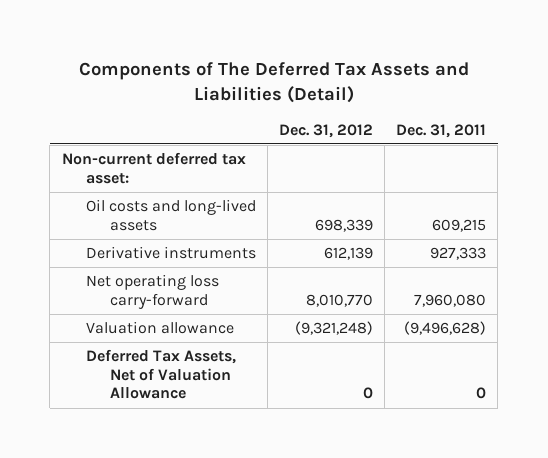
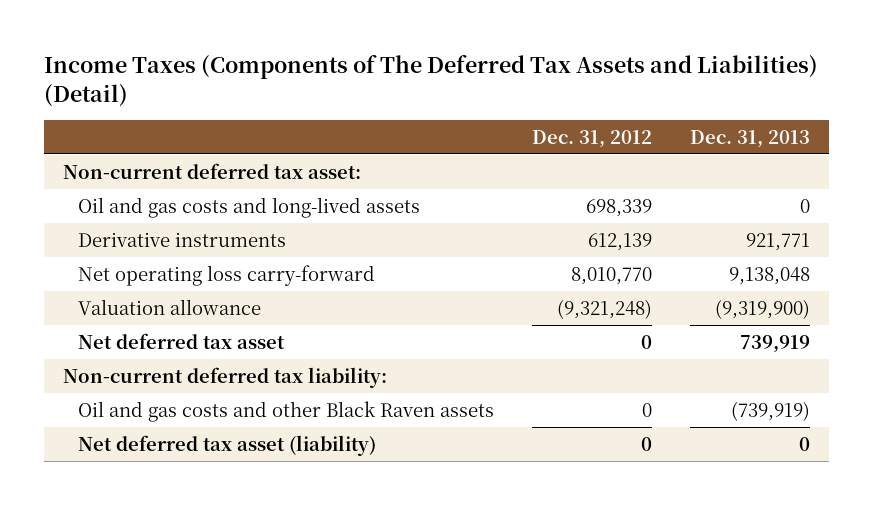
- Components of The Deferred Tax Assets and Liabilities (Detail)
+ Income Taxes (Components of The Deferred Tax Assets and Liabilities) (Detail)
- | Dec. 31, 2012 | Dec. 31, 2011
+ | Dec. 31, 2012 | Dec. 31, 2013
- Oil costs and long-lived assets | 698,339 | 609,215
+ Oil and gas costs and long-lived assets | 698,339 | 0
- Deferred Tax Assets, Net of Valuation Allowance | 0 | 0
+ Net deferred tax asset | 0 | 739,919
+ Non-current deferred tax liability:
+ Oil and gas costs and other Black Raven assets | 0 | (739,919)
+ Net deferred tax asset (liability) | 0 | 0

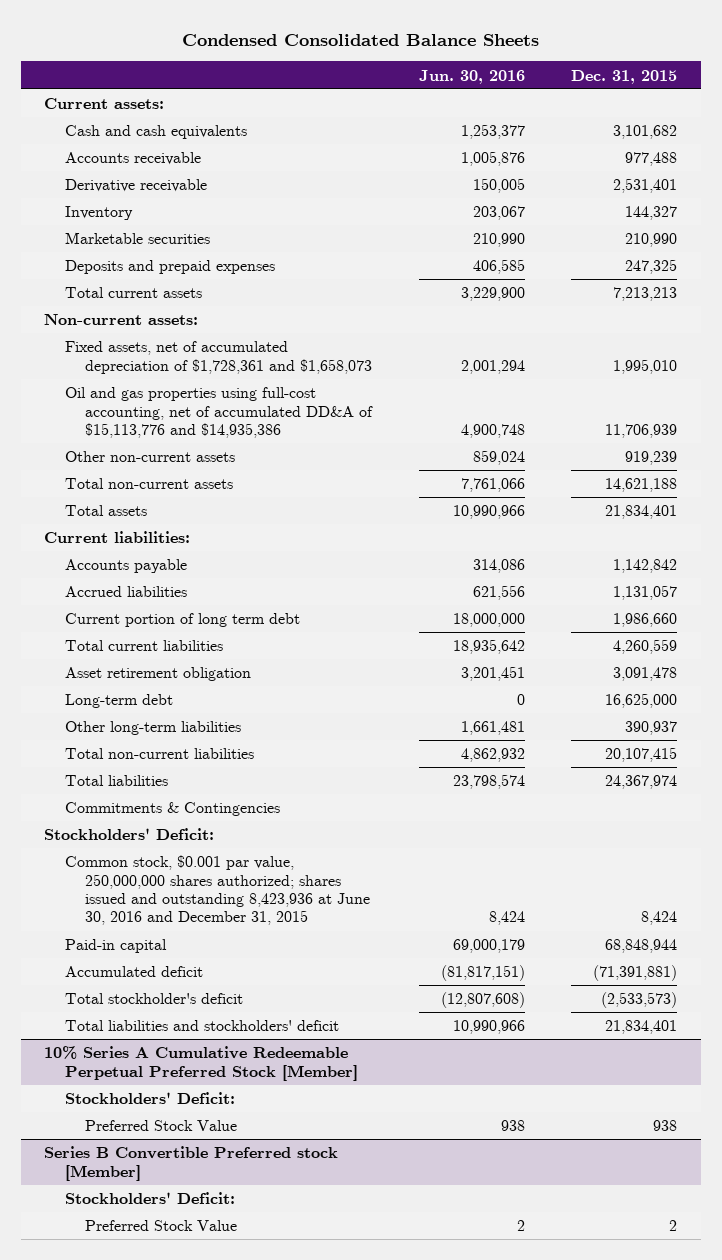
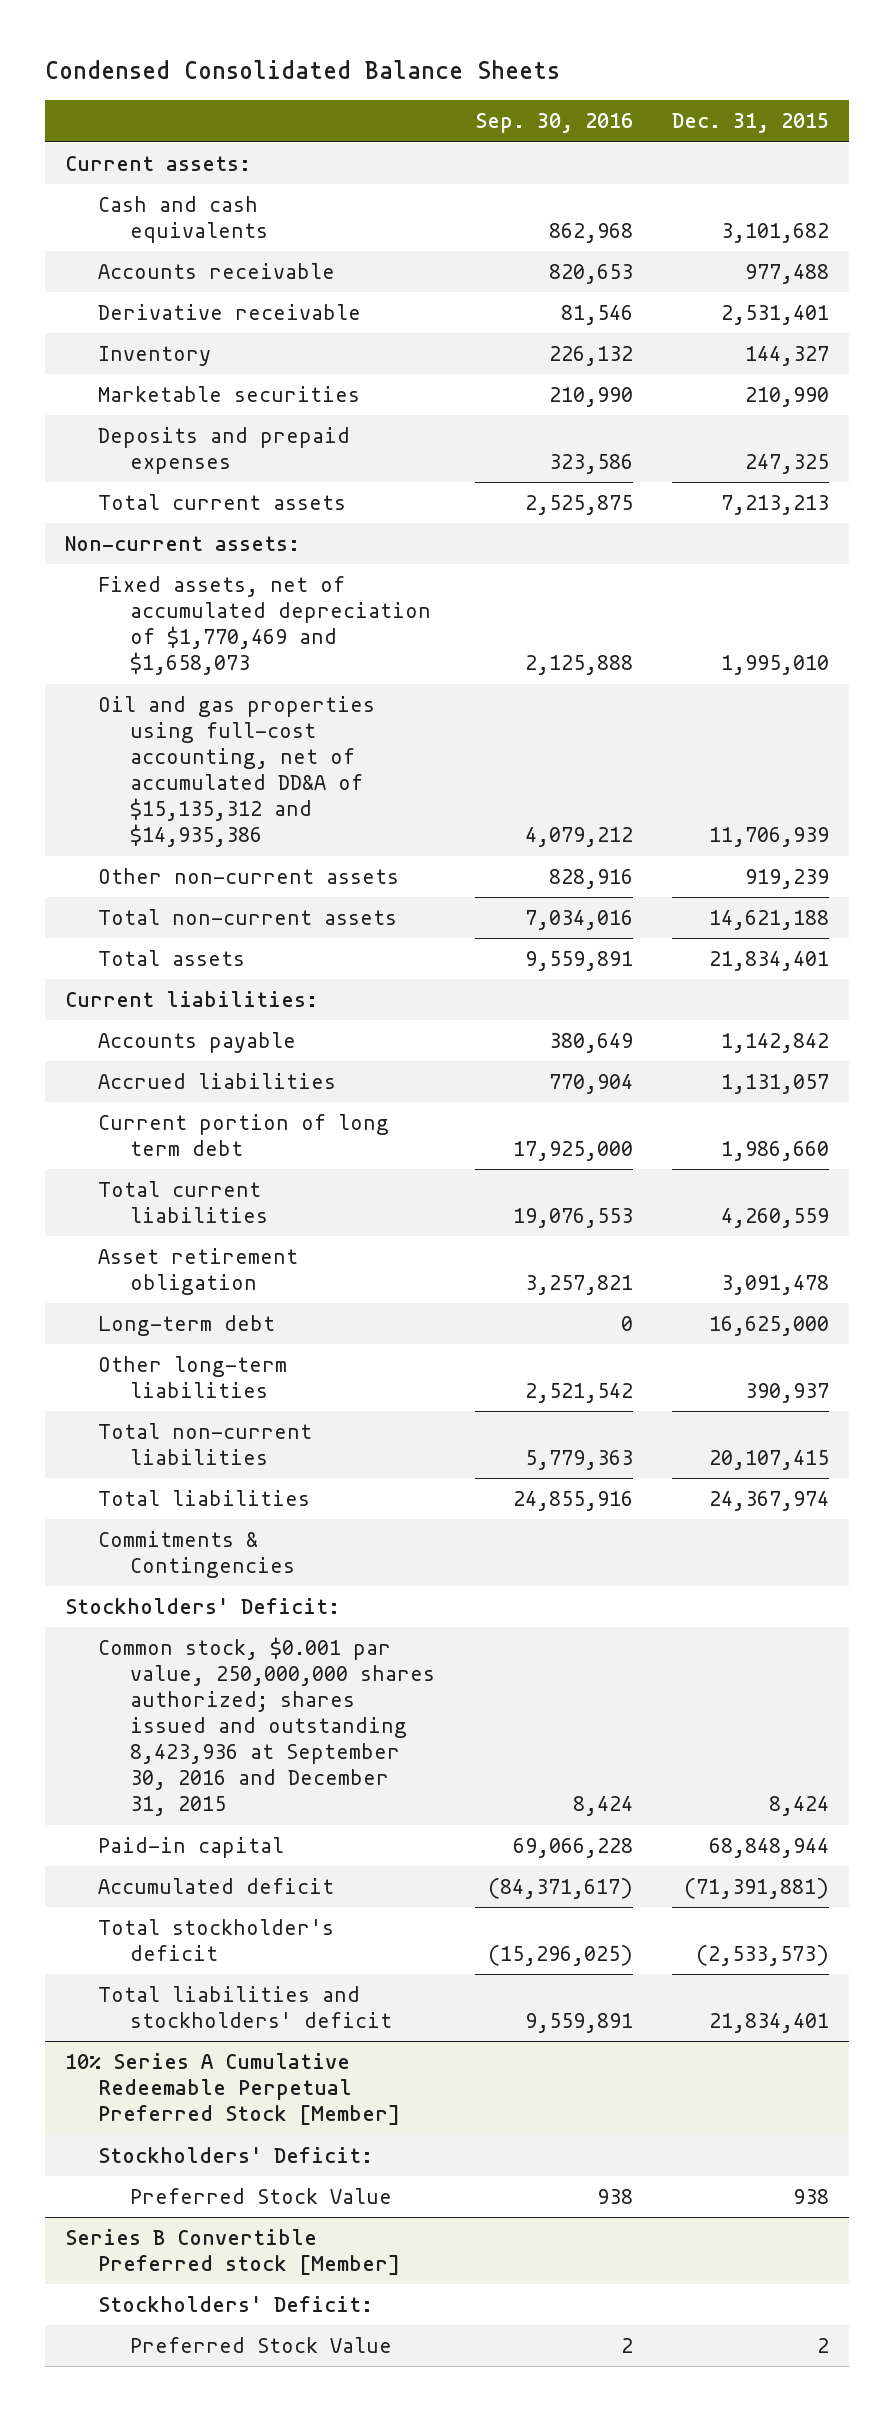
- | Jun. 30, 2016 | Dec. 31, 2015
+ | Sep. 30, 2016 | Dec. 31, 2015
- Fixed assets, net of accumulated depreciation of $1,728,361 and $1,658,073 | 2,001,294 | 1,995,010
- Oil and gas properties using full-cost accounting, net of accumulated DD&A of $15,113,776 and $14,935,386 | 4,900,748 | 11,706,939
+ Fixed assets, net of accumulated depreciation of $1,770,469 and $1,658,073 | 2,125,888 | 1,995,010
+ Oil and gas properties using full-cost accounting, net of accumulated DD&A of $15,135,312 and $14,935,386 | 4,079,212 | 11,706,939
- Common stock, $0.001 par value, 250,000,000 shares authorized; shares issued and outstanding 8,423,936 at June 30, 2016 and December 31, 2015 | 8,424 | 8,424
+ Common stock, $0.001 par value, 250,000,000 shares authorized; shares issued and outstanding 8,423,936 at September 30, 2016 and December 31, 2015 | 8,424 | 8,424

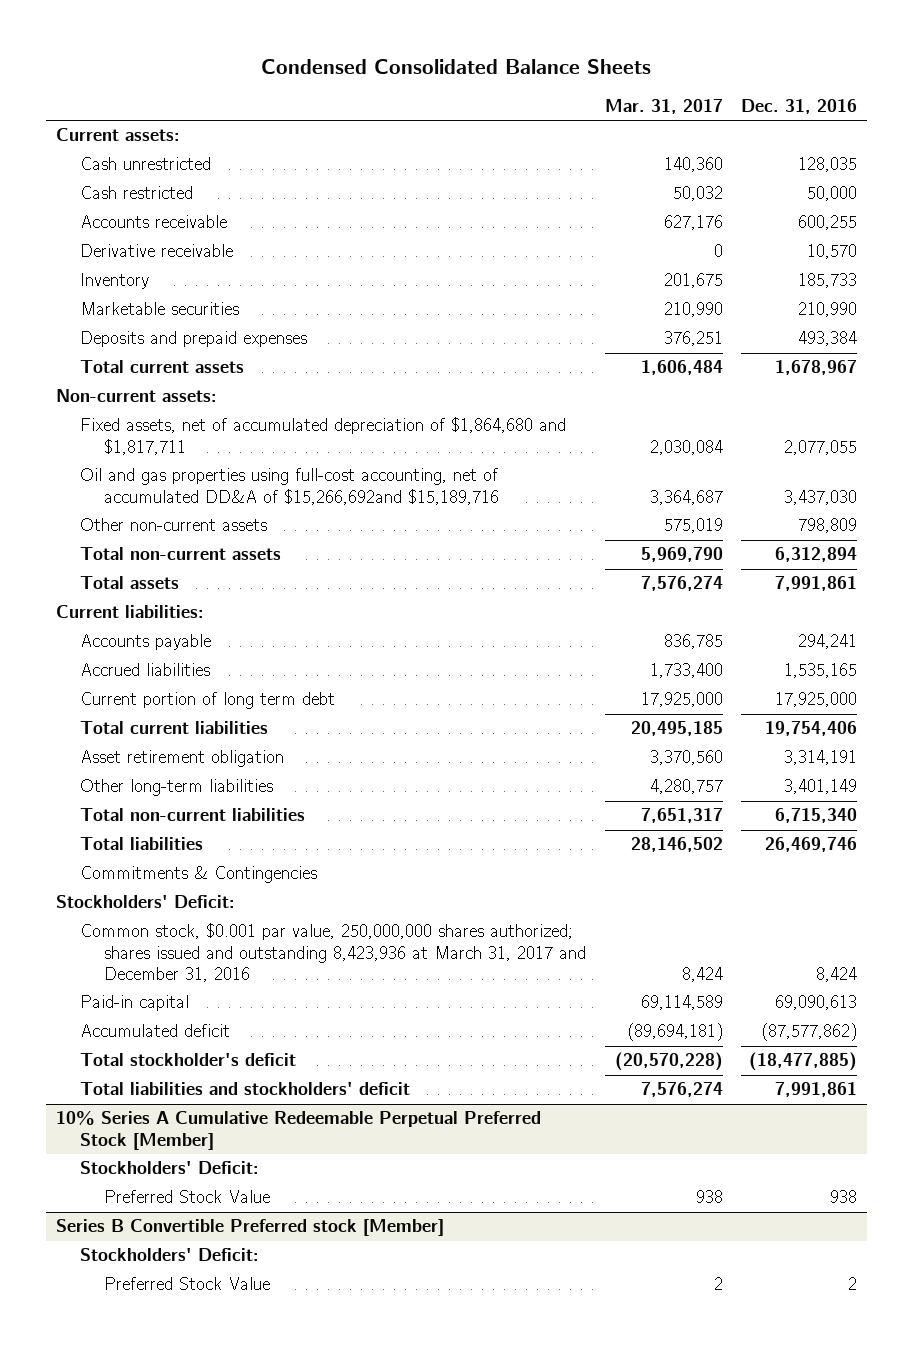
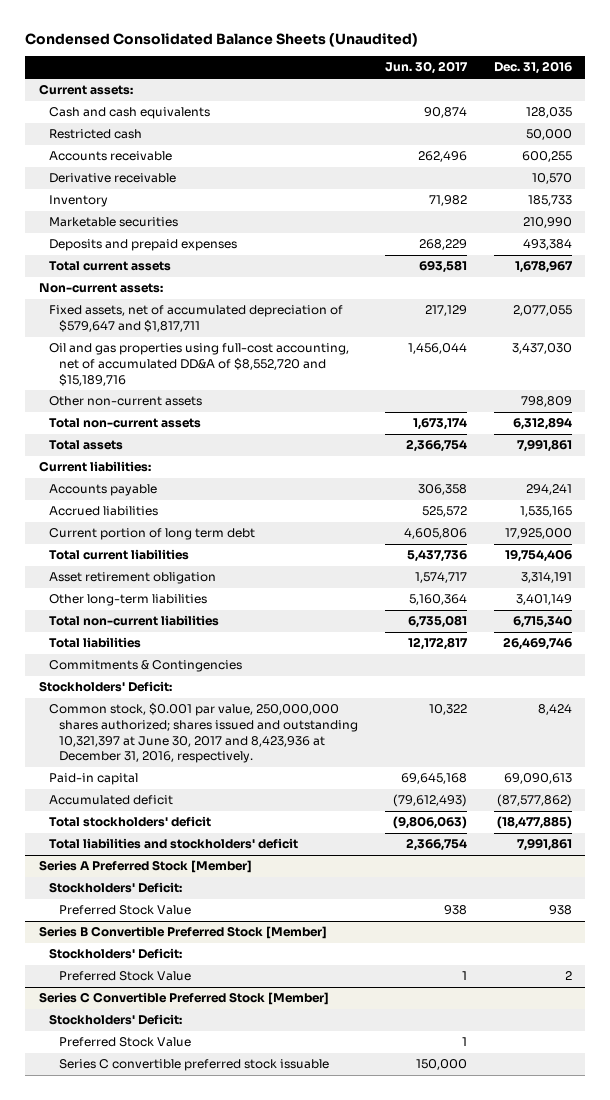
- Condensed Consolidated Balance Sheets
+ Condensed Consolidated Balance Sheets (Unaudited)
- | Mar. 31, 2017 | Dec. 31, 2016
+ | Jun. 30, 2017 | Dec. 31, 2016
- Cash unrestricted | 140,360 | 128,035
- Cash restricted | 50,032 | 50,000
+ Cash and cash equivalents | 90,874 | 128,035
+ Restricted cash | | 50,000
- Fixed assets, net of accumulated depreciation of $1,864,680 and $1,817,711 | 2,030,084 | 2,077,055
- Oil and gas properties using full-cost accounting, net of accumulated DD&A of $15,266,692and $15,189,716 | 3,364,687 | 3,437,030
+ Fixed assets, net of accumulated depreciation of $579,647 and $1,817,711 | 217,129 | 2,077,055
+ Oil and gas properties using full-cost accounting, net of accumulated DD&A of $8,552,720 and $15,189,716 | 1,456,044 | 3,437,030
- Common stock, $0.001 par value, 250,000,000 shares authorized; shares issued and outstanding 8,423,936 at March 31, 2017 and December 31, 2016 | 8,424 | 8,424
+ Common stock, $0.001 par value, 250,000,000 shares authorized; shares issued and outstanding 10,321,397 at June 30, 2017 and 8,423,936 at December 31, 2016, respectively. | 10,322 | 8,424
- Total stockholder's deficit | (20,570,228) | (18,477,885)
+ Total stockholders' deficit | (9,806,063) | (18,477,885)
- 10% Series A Cumulative Redeemable Perpetual Preferred Stock [Member]
+ Series A Preferred Stock [Member]
- Series B Convertible Preferred stock [Member]
+ Series B Convertible Preferred Stock [Member]
+ Series C Convertible Preferred Stock [Member]
+ Stockholders' Deficit:
+ Preferred Stock Value | 1 |
+ Series C convertible preferred stock issuable | 150,000 |

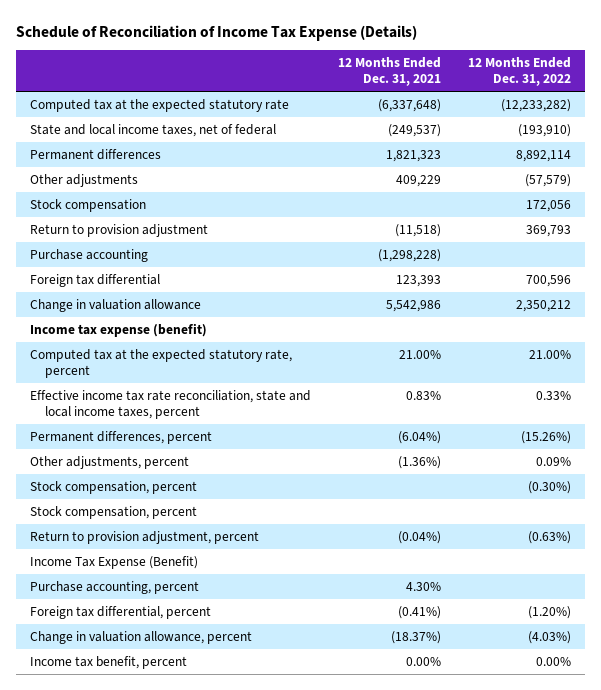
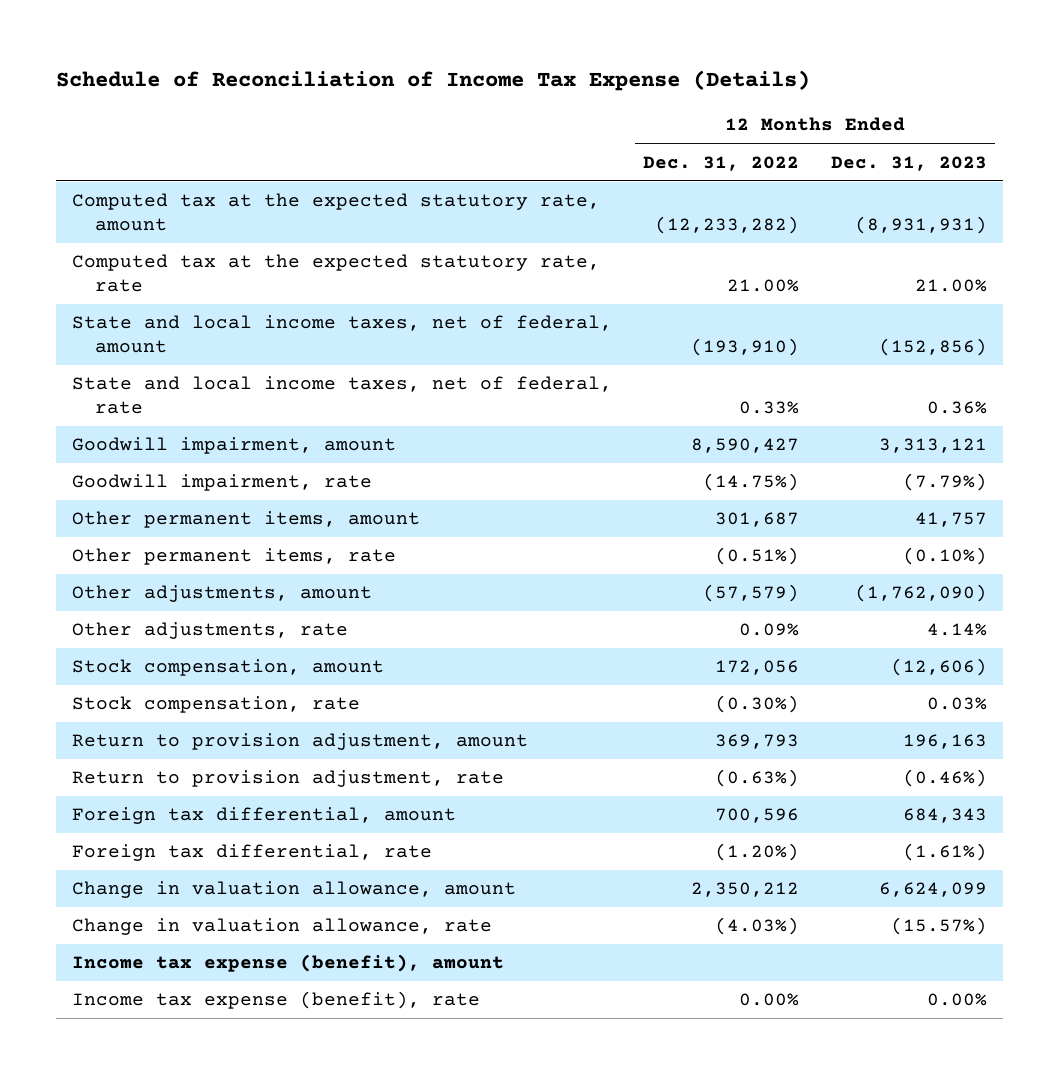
- | 12 Months Ended Dec. 31, 2021 | 12 Months Ended Dec. 31, 2022
+ | 12 Months Ended Dec. 31, 2022 | 12 Months Ended Dec. 31, 2023
- Computed tax at the expected statutory rate | (6,337,648) | (12,233,282)
- State and local income taxes, net of federal | (249,537) | (193,910)
- Permanent differences | 1,821,323 | 8,892,114
- Other adjustments | 409,229 | (57,579)
- Stock compensation | | 172,056
- Return to provision adjustment | (11,518) | 369,793
- Purchase accounting | (1,298,228) |
- Foreign tax differential | 123,393 | 700,596
- Change in valuation allowance | 5,542,986 | 2,350,212
- Income tax expense (benefit)
- Computed tax at the expected statutory rate, percent | 21.00% | 21.00%
- Effective income tax rate reconciliation, state and local income taxes, percent | 0.83% | 0.33%
- Permanent differences, percent | (6.04%) | (15.26%)
- Other adjustments, percent | (1.36%) | 0.09%
- Stock compensation, percent | | (0.30%)
- Stock compensation, percent
- Return to provision adjustment, percent | (0.04%) | (0.63%)
- Income Tax Expense (Benefit)
- Purchase accounting, percent | 4.30% |
- Foreign tax differential, percent | (0.41%) | (1.20%)
- Change in valuation allowance, percent | (18.37%) | (4.03%)
- Income tax benefit, percent | 0.00% | 0.00%
+ Computed tax at the expected statutory rate, amount | (12,233,282) | (8,931,931)
+ Computed tax at the expected statutory rate, rate | 21.00% | 21.00%
+ State and local income taxes, net of federal, amount | (193,910) | (152,856)
+ State and local income taxes, net of federal, rate | 0.33% | 0.36%
+ Goodwill impairment, amount | 8,590,427 | 3,313,121
+ Goodwill impairment, rate | (14.75%) | (7.79%)
+ Other permanent items, amount | 301,687 | 41,757
+ Other permanent items, rate | (0.51%) | (0.10%)
+ Other adjustments, amount | (57,579) | (1,762,090)
+ Other adjustments, rate | 0.09% | 4.14%
+ Stock compensation, amount | 172,056 | (12,606)
+ Stock compensation, rate | (0.30%) | 0.03%
+ Return to provision adjustment, amount | 369,793 | 196,163
+ Return to provision adjustment, rate | (0.63%) | (0.46%)
+ Foreign tax differential, amount | 700,596 | 684,343
+ Foreign tax differential, rate | (1.20%) | (1.61%)
+ Change in valuation allowance, amount | 2,350,212 | 6,624,099
+ Change in valuation allowance, rate | (4.03%) | (15.57%)
+ Income tax expense (benefit), amount
+ Income tax expense (benefit), rate | 0.00% | 0.00%

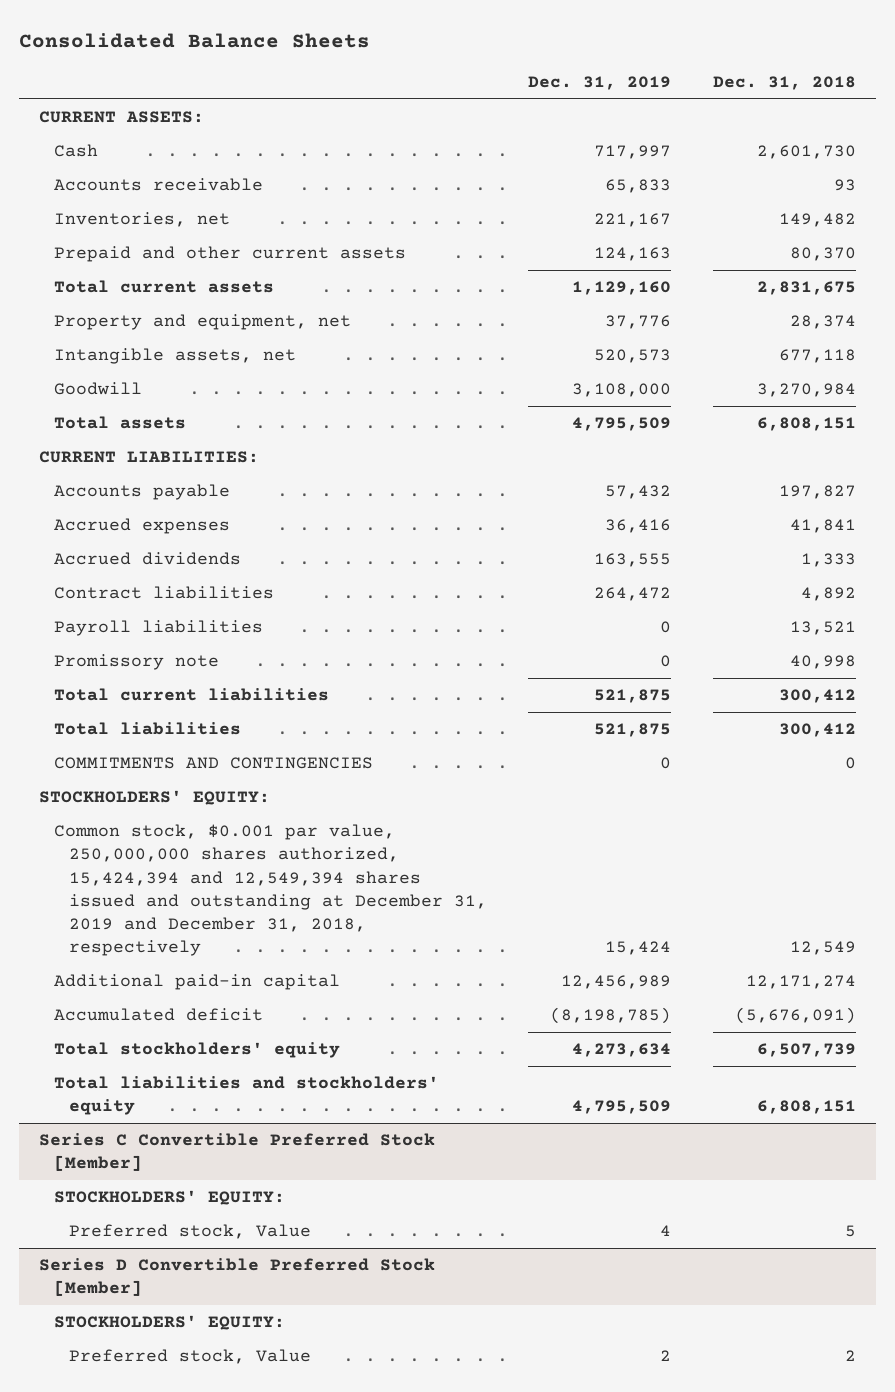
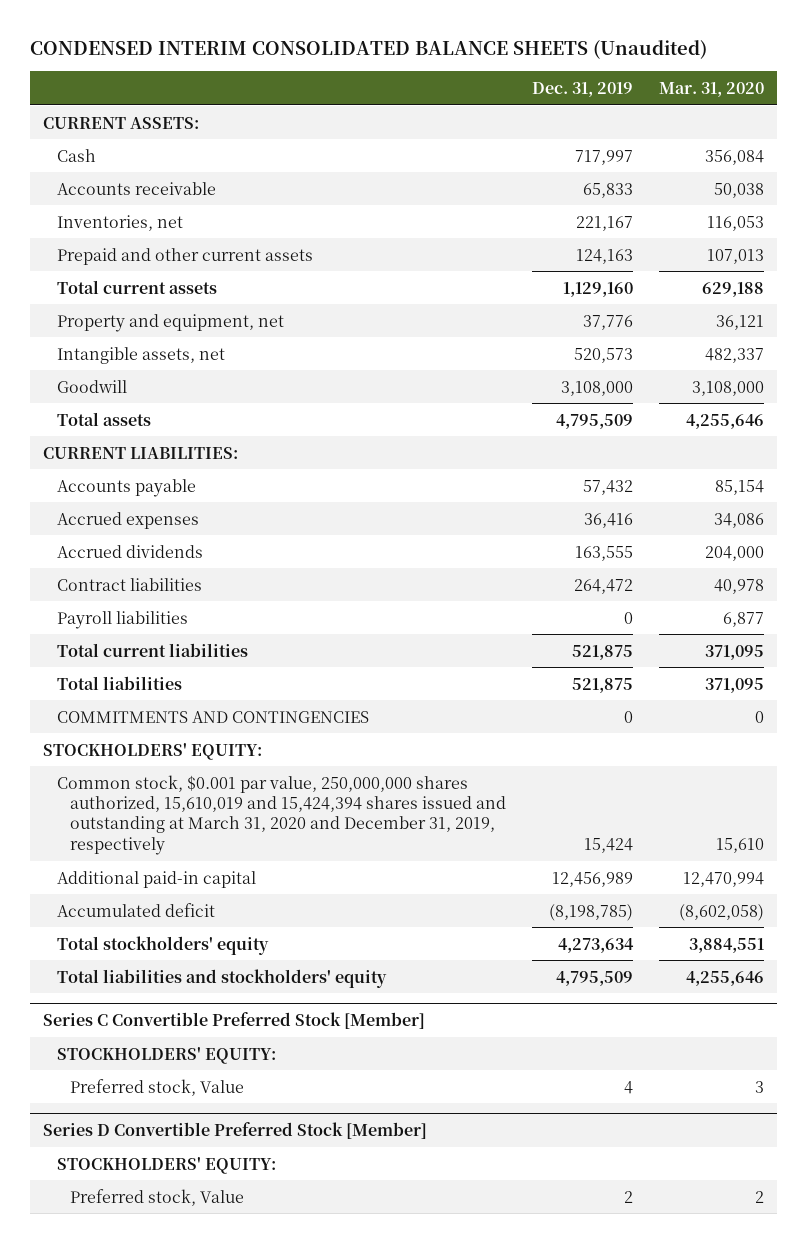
- Consolidated Balance Sheets
+ CONDENSED INTERIM CONSOLIDATED BALANCE SHEETS (Unaudited)
- | Dec. 31, 2019 | Dec. 31, 2018
+ | Dec. 31, 2019 | Mar. 31, 2020
- Promissory note | 0 | 40,998
- Common stock, $0.001 par value, 250,000,000 shares authorized, 15,424,394 and 12,549,394 shares issued and outstanding at December 31, 2019 and December 31, 2018, respectively | 15,424 | 12,549
+ Common stock, $0.001 par value, 250,000,000 shares authorized, 15,610,019 and 15,424,394 shares issued and outstanding at March 31, 2020 and December 31, 2019, respectively | 15,424 | 15,610

